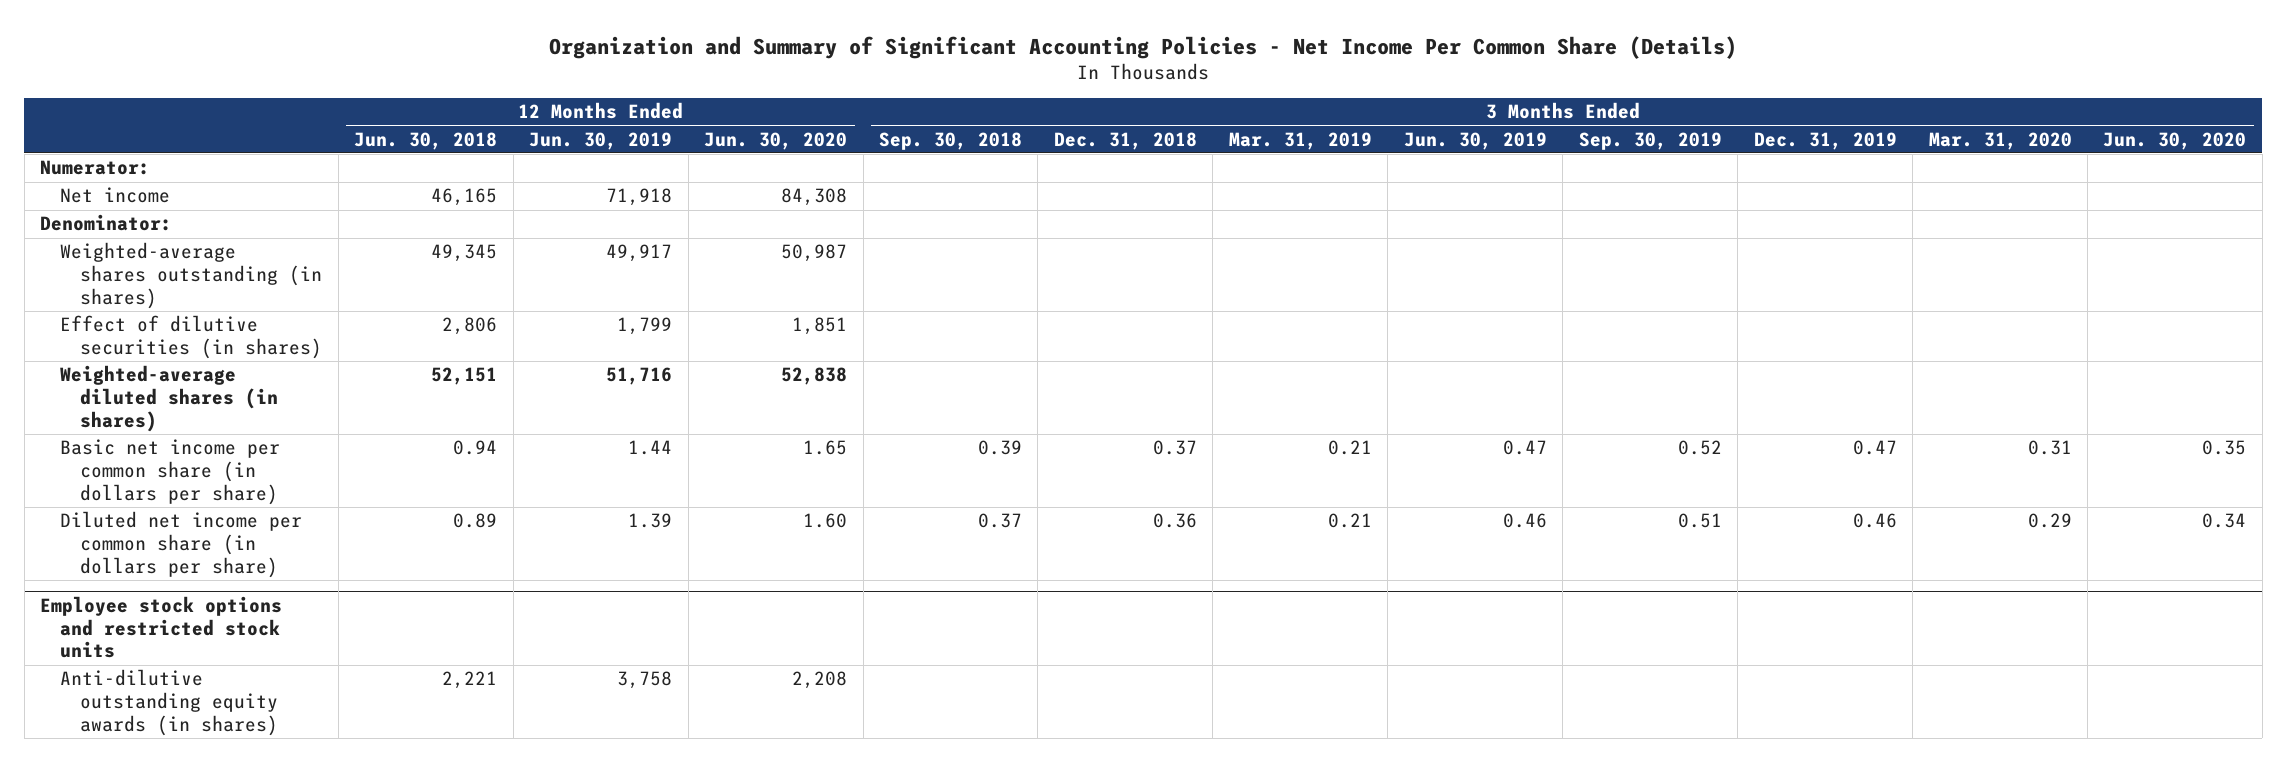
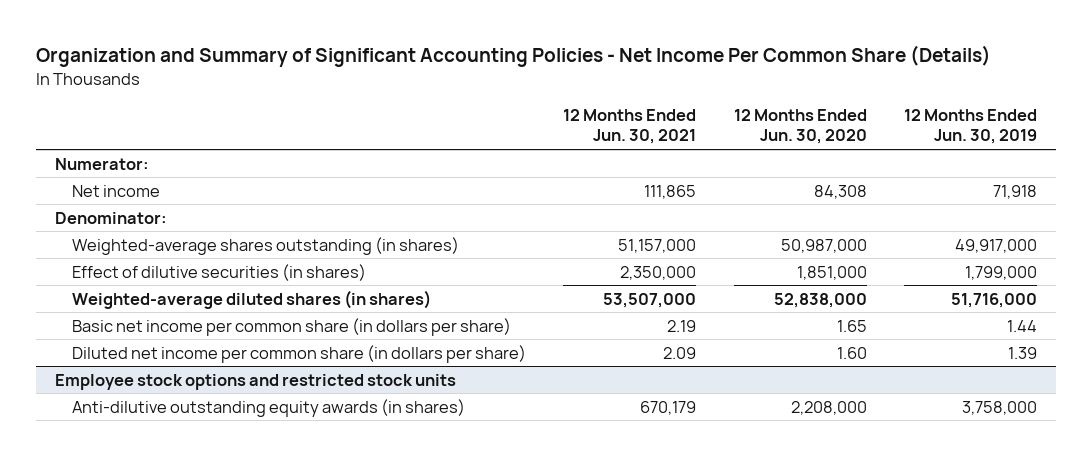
- | 12 Months Ended Jun. 30, 2018 | 12 Months Ended Jun. 30, 2019 | 12 Months Ended Jun. 30, 2020 | 3 Months Ended Sep. 30, 2018 | 3 Months Ended Dec. 31, 2018 | 3 Months Ended Mar. 31, 2019 | 3 Months Ended Jun. 30, 2019 | 3 Months Ended Sep. 30, 2019 | 3 Months Ended Dec. 31, 2019 | 3 Months Ended Mar. 31, 2020 | 3 Months Ended Jun. 30, 2020
+ | 12 Months Ended Jun. 30, 2021 | 12 Months Ended Jun. 30, 2020 | 12 Months Ended Jun. 30, 2019
- Weighted-average shares outstanding (in shares) | 49,345 | 49,917 | 50,987 | | | | | | | |
- Effect of dilutive securities (in shares) | 2,806 | 1,799 | 1,851 | | | | | | | |
- Weighted-average diluted shares (in shares) | 52,151 | 51,716 | 52,838 | | | | | | | |
+ Weighted-average shares outstanding (in shares) | 51,157,000 | 50,987,000 | 49,917,000
+ Effect of dilutive securities (in shares) | 2,350,000 | 1,851,000 | 1,799,000
+ Weighted-average diluted shares (in shares) | 53,507,000 | 52,838,000 | 51,716,000
@ Employee stock options and restricted stock units
- Anti-dilutive outstanding equity awards (in shares) | 2,221 | 3,758 | 2,208 | | | | | | | |
+ Anti-dilutive outstanding equity awards (in shares) | 670,179 | 2,208,000 | 3,758,000

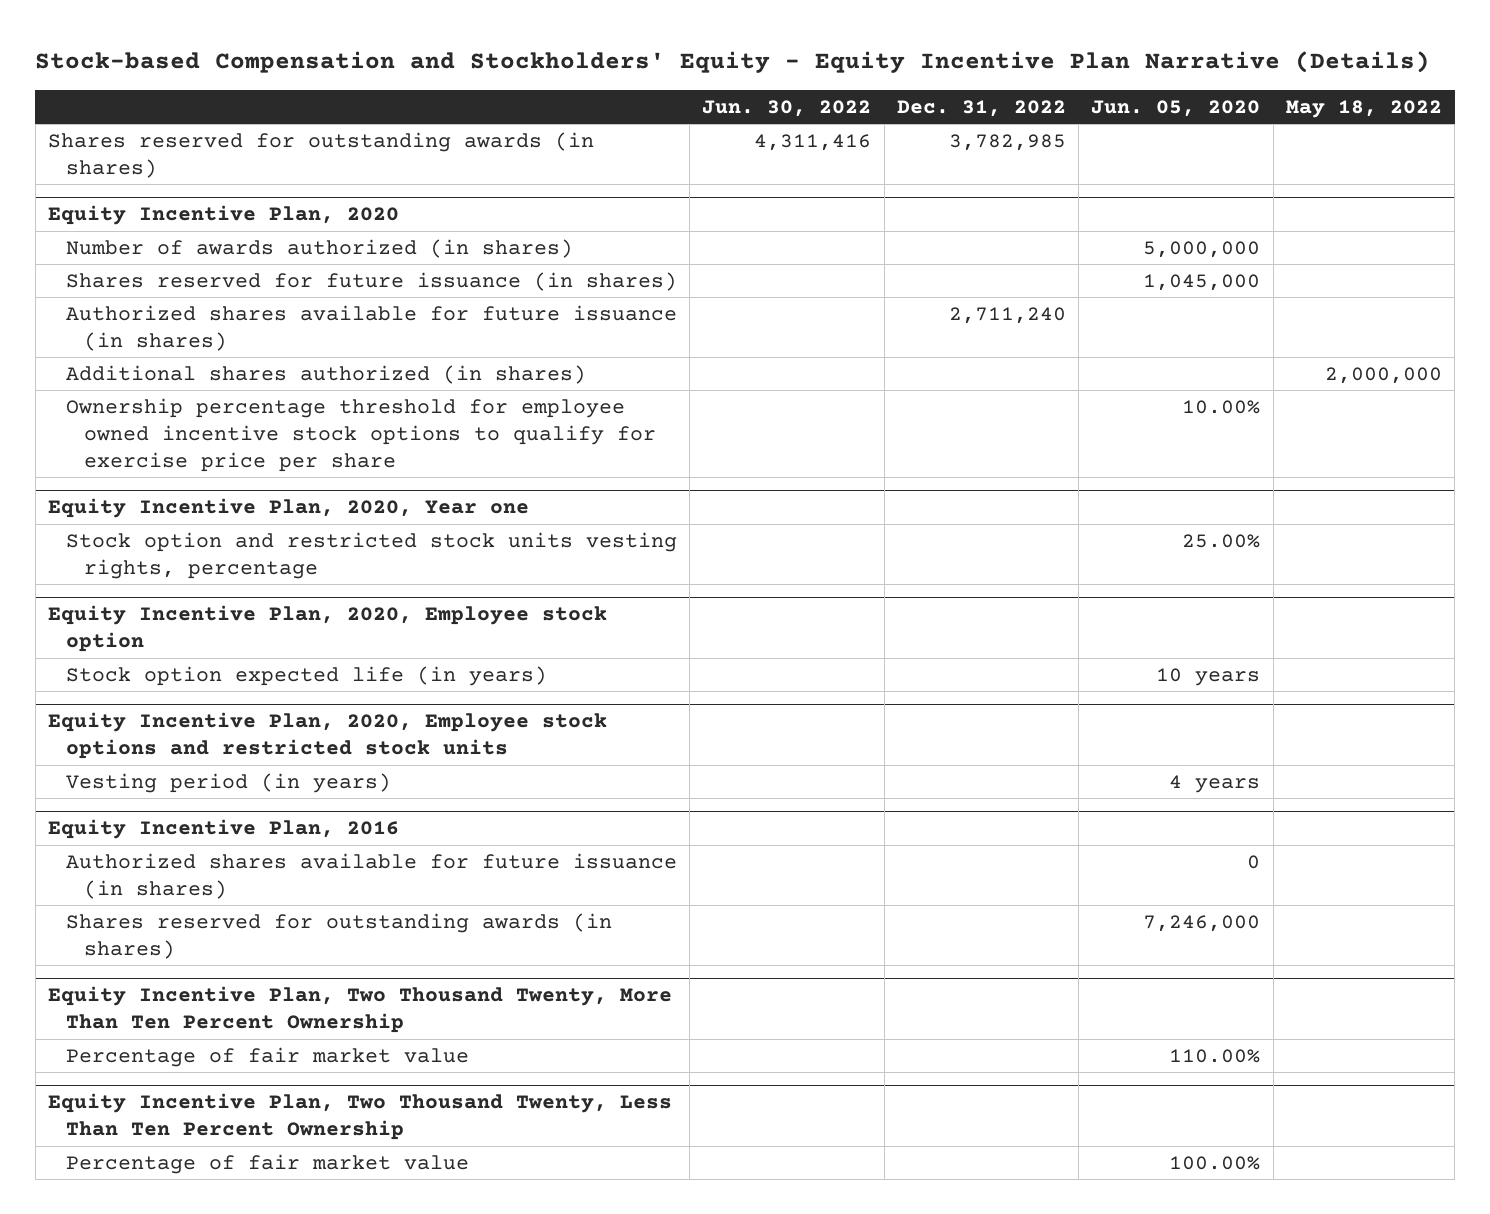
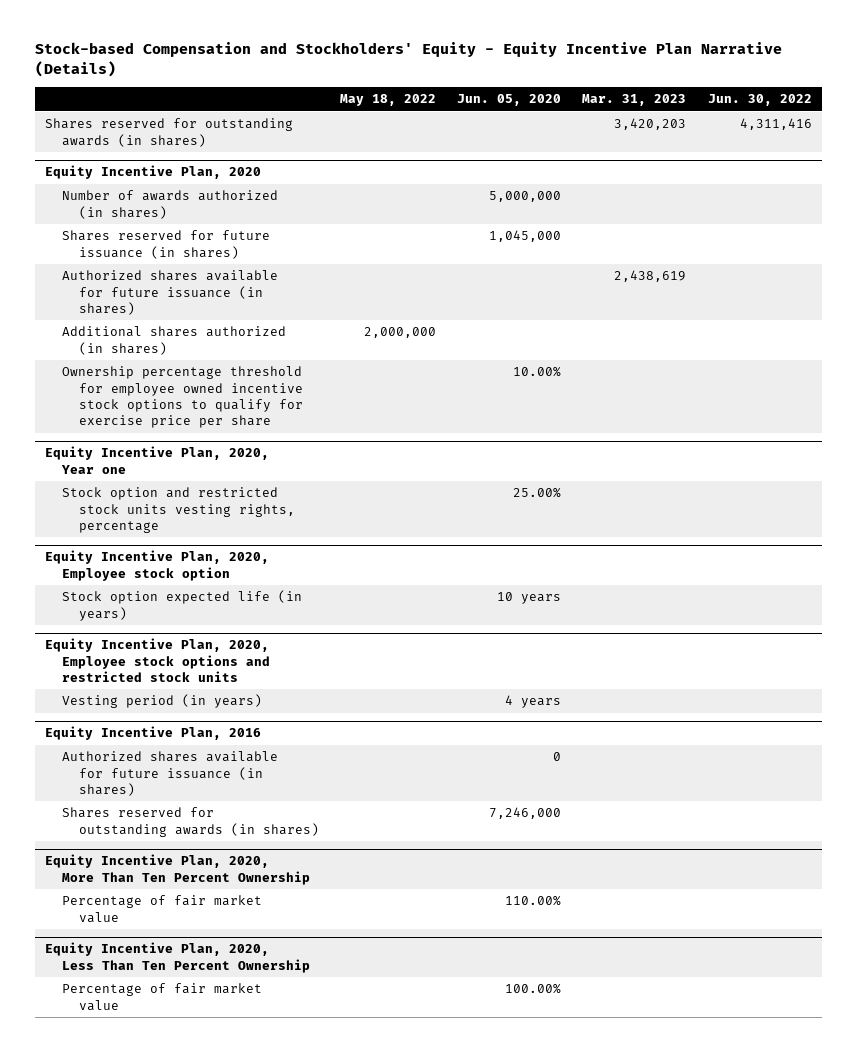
- | Jun. 30, 2022 | Dec. 31, 2022 | Jun. 05, 2020 | May 18, 2022
+ | May 18, 2022 | Jun. 05, 2020 | Mar. 31, 2023 | Jun. 30, 2022
- Equity Incentive Plan, Two Thousand Twenty, More Than Ten Percent Ownership
+ Equity Incentive Plan, 2020, More Than Ten Percent Ownership
- Equity Incentive Plan, Two Thousand Twenty, Less Than Ten Percent Ownership
+ Equity Incentive Plan, 2020, Less Than Ten Percent Ownership

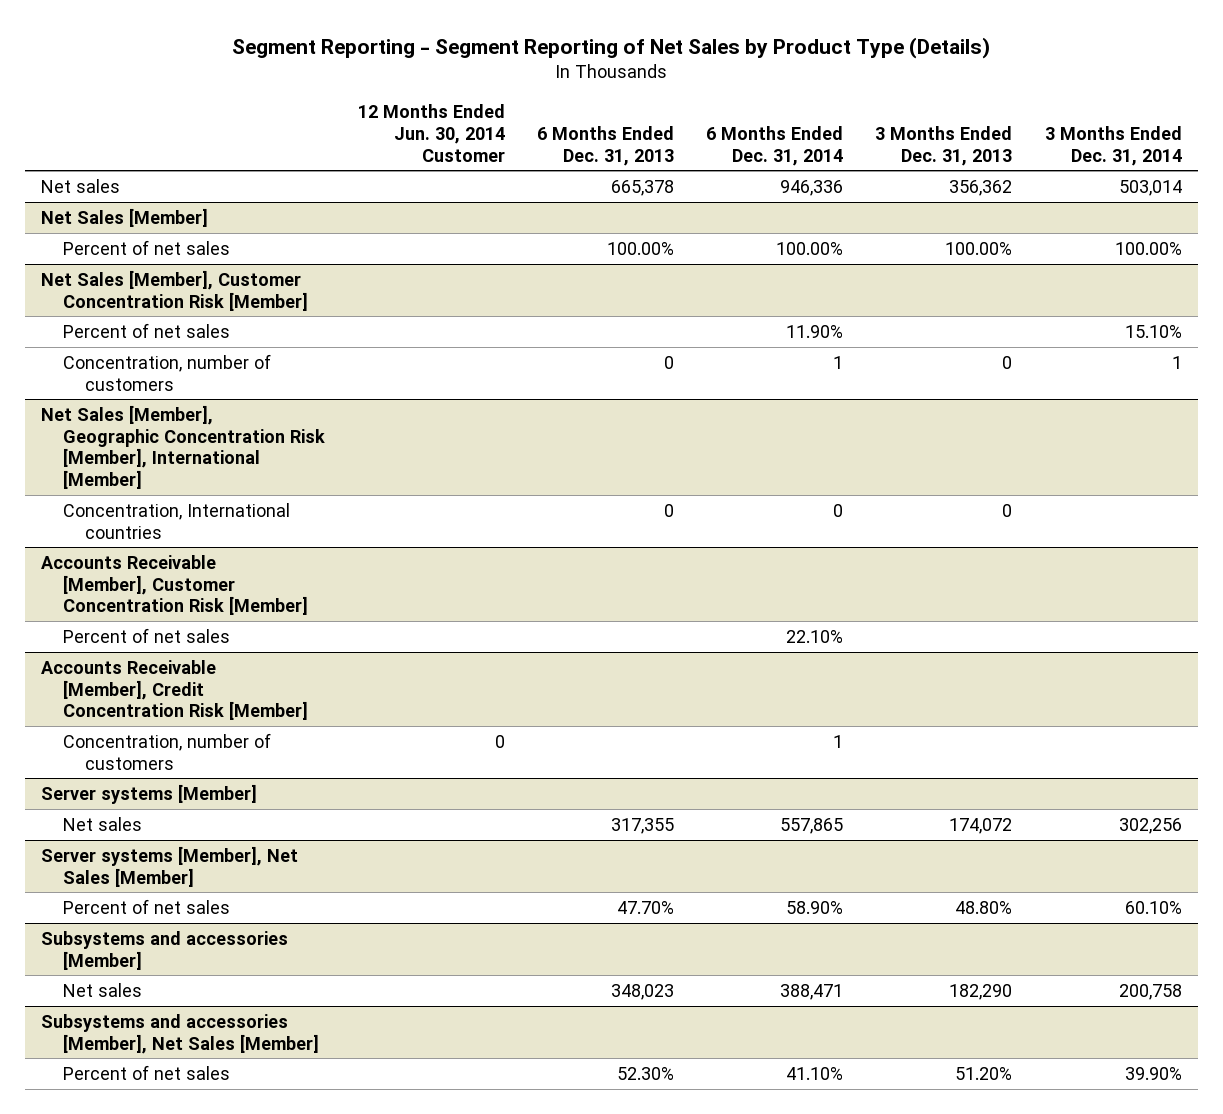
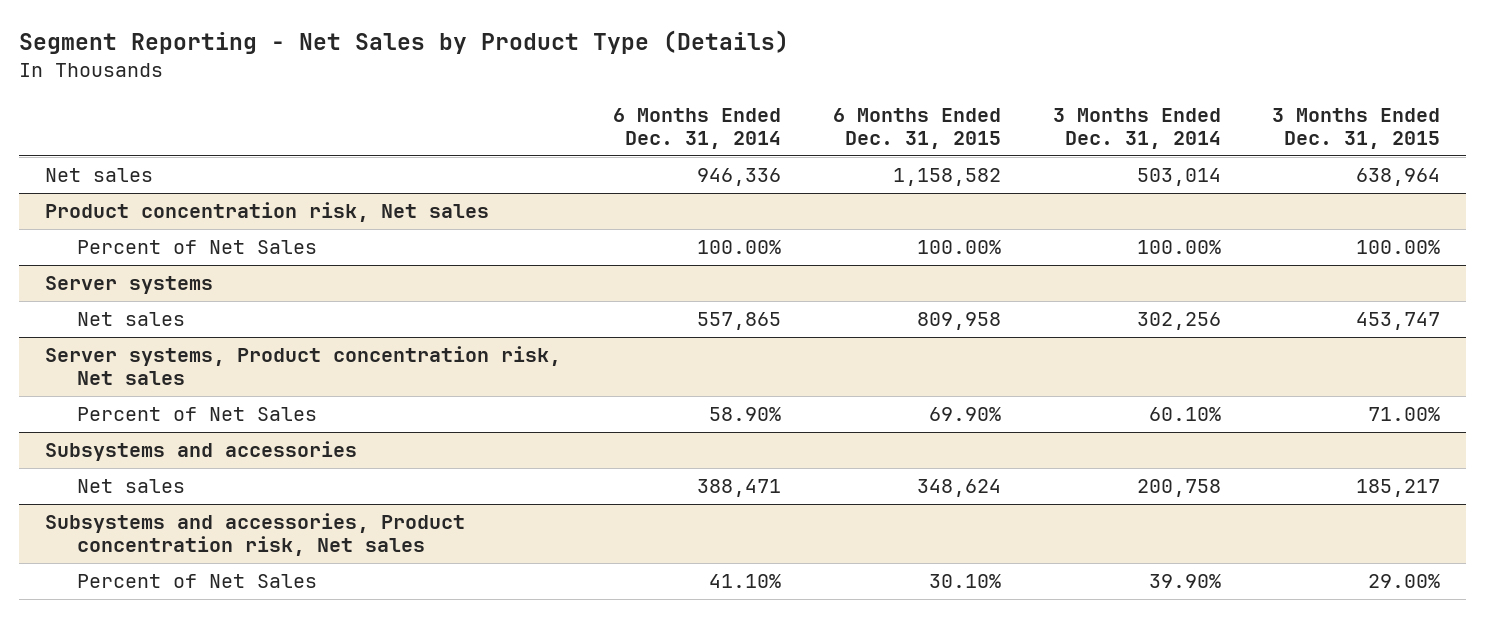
- Segment Reporting - Segment Reporting of Net Sales by Product Type (Details)
+ Segment Reporting - Net Sales by Product Type (Details)
- | 12 Months Ended Jun. 30, 2014 Customer | 6 Months Ended Dec. 31, 2013 | 6 Months Ended Dec. 31, 2014 | 3 Months Ended Dec. 31, 2013 | 3 Months Ended Dec. 31, 2014
+ | 6 Months Ended Dec. 31, 2014 | 6 Months Ended Dec. 31, 2015 | 3 Months Ended Dec. 31, 2014 | 3 Months Ended Dec. 31, 2015
- Net Sales [Member]
- Percent of net sales | | 100.00% | 100.00% | 100.00% | 100.00%
- Net Sales [Member], Customer Concentration Risk [Member]
- Percent of net sales | | | 11.90% | | 15.10%
- Concentration, number of customers | | 0 | 1 | 0 | 1
- Net Sales [Member], Geographic Concentration Risk [Member], International [Member]
- Concentration, International countries | | 0 | 0 | 0 |
- Accounts Receivable [Member], Customer Concentration Risk [Member]
- Percent of net sales | | | 22.10% | |
- Accounts Receivable [Member], Credit Concentration Risk [Member]
- Concentration, number of customers | 0 | | 1 | |
- Server systems [Member]
+ Product concentration risk, Net sales
+ Percent of Net Sales | 100.00% | 100.00% | 100.00% | 100.00%
+ Server systems
- Server systems [Member], Net Sales [Member]
- Percent of net sales | | 47.70% | 58.90% | 48.80% | 60.10%
- Subsystems and accessories [Member]
+ Server systems, Product concentration risk, Net sales
+ Percent of Net Sales | 58.90% | 69.90% | 60.10% | 71.00%
+ Subsystems and accessories
- Subsystems and accessories [Member], Net Sales [Member]
- Percent of net sales | | 52.30% | 41.10% | 51.20% | 39.90%
+ Subsystems and accessories, Product concentration risk, Net sales
+ Percent of Net Sales | 41.10% | 30.10% | 39.90% | 29.00%

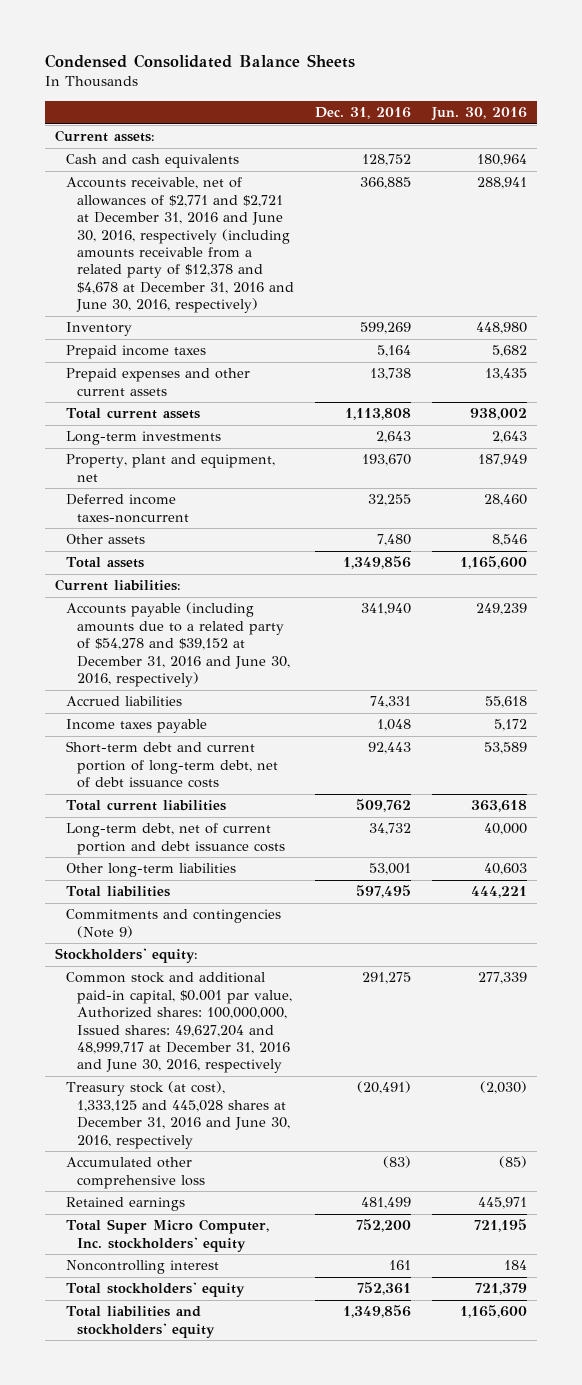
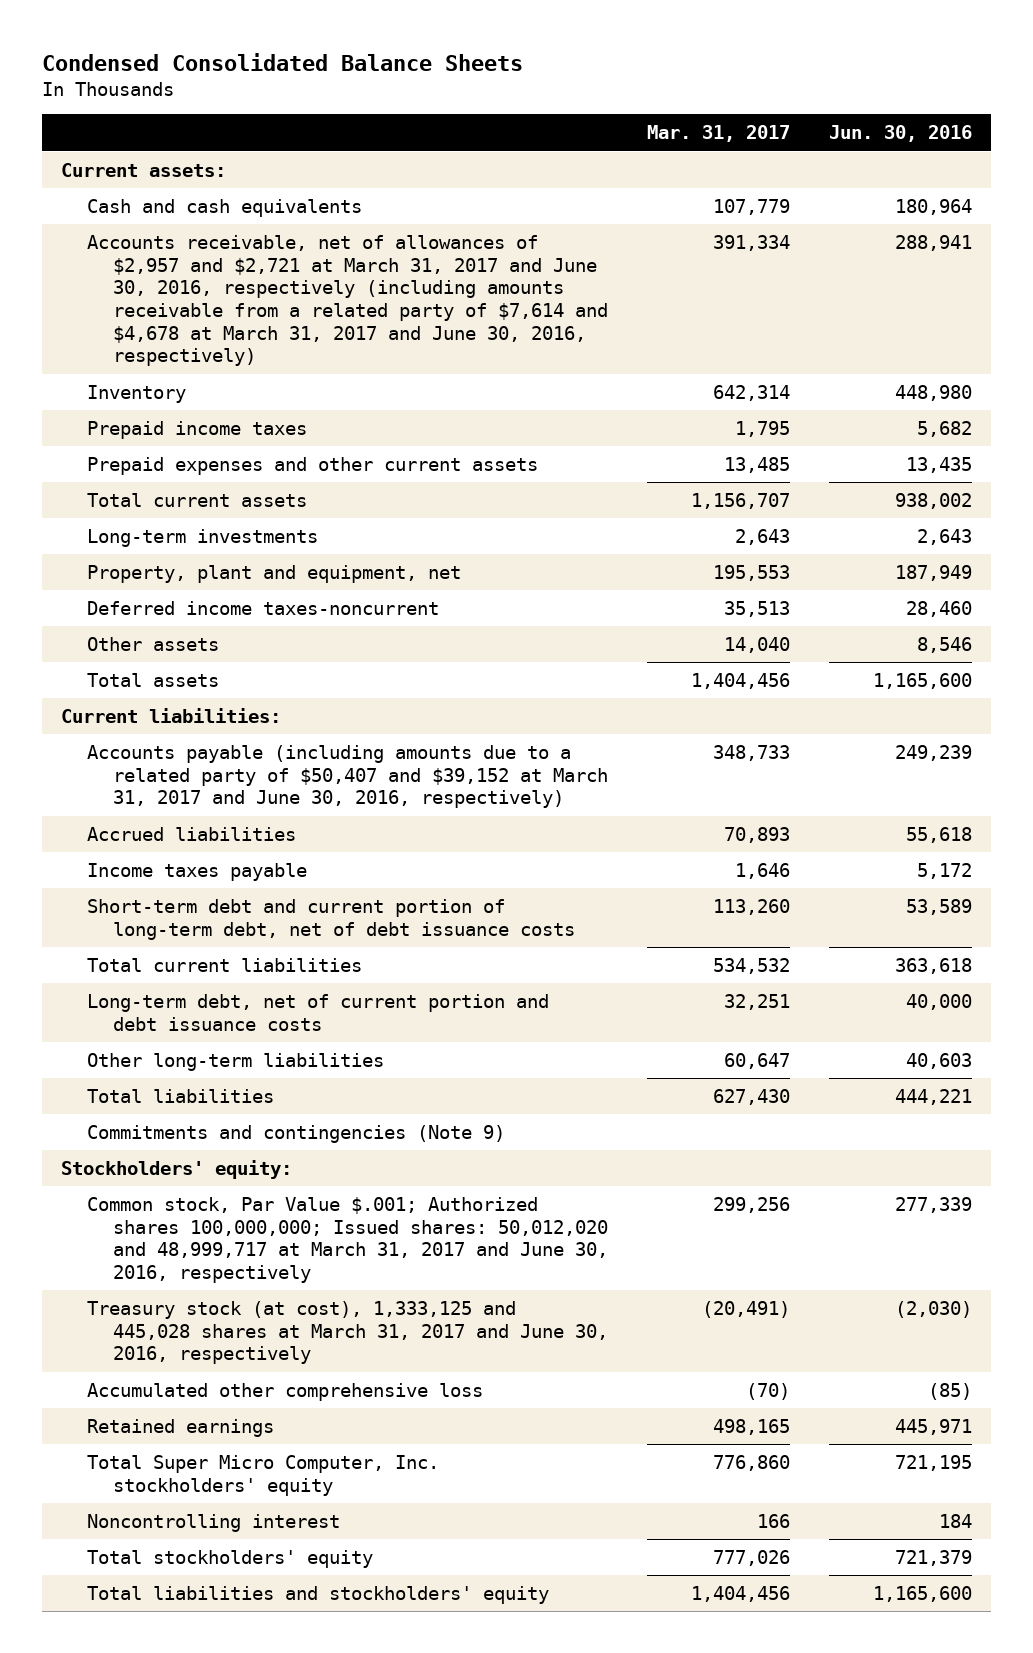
- | Dec. 31, 2016 | Jun. 30, 2016
+ | Mar. 31, 2017 | Jun. 30, 2016
- Accounts receivable, net of allowances of $2,771 and $2,721 at December 31, 2016 and June 30, 2016, respectively (including amounts receivable from a related party of $12,378 and $4,678 at December 31, 2016 and June 30, 2016, respectively) | 366,885 | 288,941
+ Accounts receivable, net of allowances of $2,957 and $2,721 at March 31, 2017 and June 30, 2016, respectively (including amounts receivable from a related party of $7,614 and $4,678 at March 31, 2017 and June 30, 2016, respectively) | 391,334 | 288,941
- Accounts payable (including amounts due to a related party of $54,278 and $39,152 at December 31, 2016 and June 30, 2016, respectively) | 341,940 | 249,239
+ Accounts payable (including amounts due to a related party of $50,407 and $39,152 at March 31, 2017 and June 30, 2016, respectively) | 348,733 | 249,239
- Common stock and additional paid-in capital, $0.001 par value, Authorized shares: 100,000,000, Issued shares: 49,627,204 and 48,999,717 at December 31, 2016 and June 30, 2016, respectively | 291,275 | 277,339
- Treasury stock (at cost), 1,333,125 and 445,028 shares at December 31, 2016 and June 30, 2016, respectively | (20,491) | (2,030)
+ Common stock, Par Value $.001; Authorized shares 100,000,000; Issued shares: 50,012,020 and 48,999,717 at March 31, 2017 and June 30, 2016, respectively | 299,256 | 277,339
+ Treasury stock (at cost), 1,333,125 and 445,028 shares at March 31, 2017 and June 30, 2016, respectively | (20,491) | (2,030)

